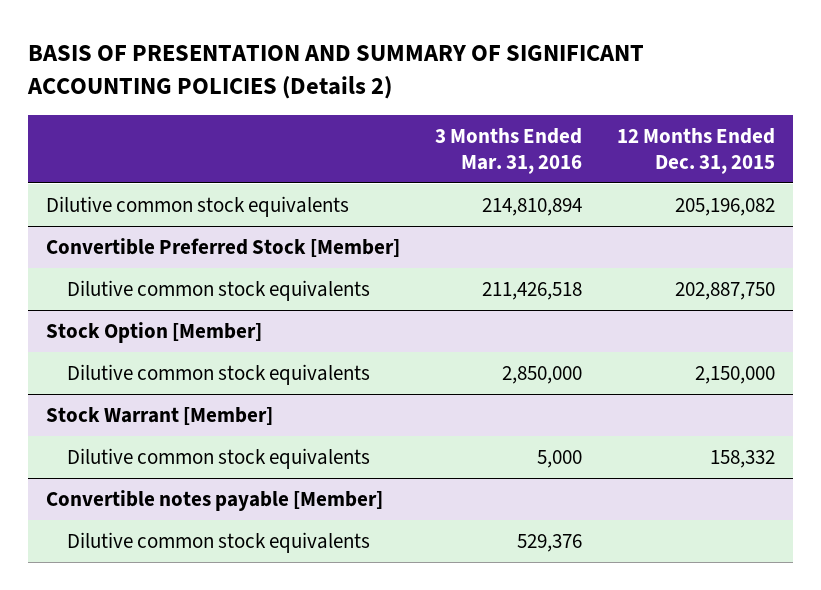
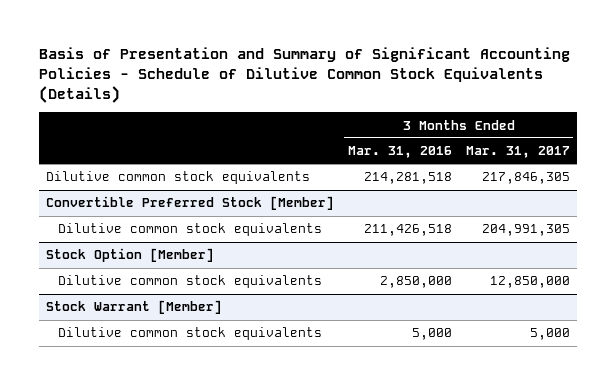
- BASIS OF PRESENTATION AND SUMMARY OF SIGNIFICANT ACCOUNTING POLICIES (Details 2)
+ Basis of Presentation and Summary of Significant Accounting Policies - Schedule of Dilutive Common Stock Equivalents (Details)
- | 3 Months Ended Mar. 31, 2016 | 12 Months Ended Dec. 31, 2015
+ | 3 Months Ended Mar. 31, 2016 | 3 Months Ended Mar. 31, 2017
- Dilutive common stock equivalents | 214,810,894 | 205,196,082
+ Dilutive common stock equivalents | 214,281,518 | 217,846,305
- Convertible notes payable [Member]
- Dilutive common stock equivalents | 529,376 |

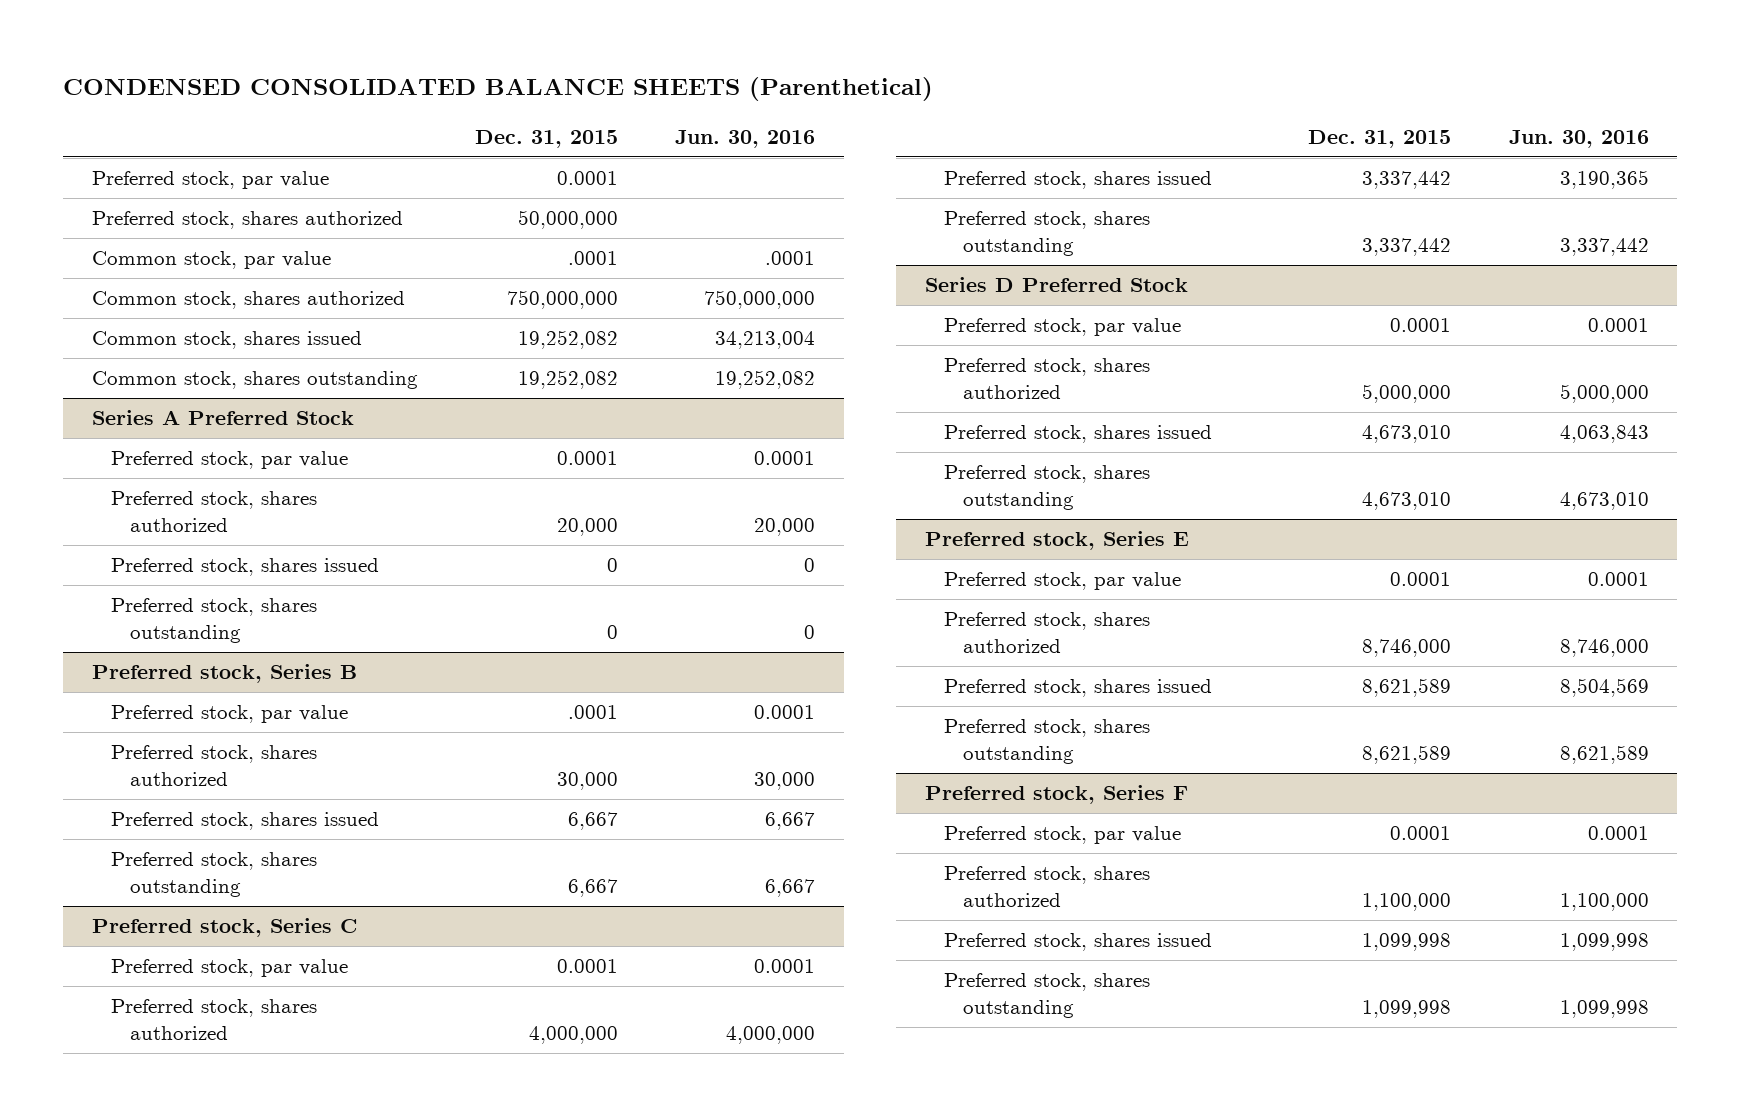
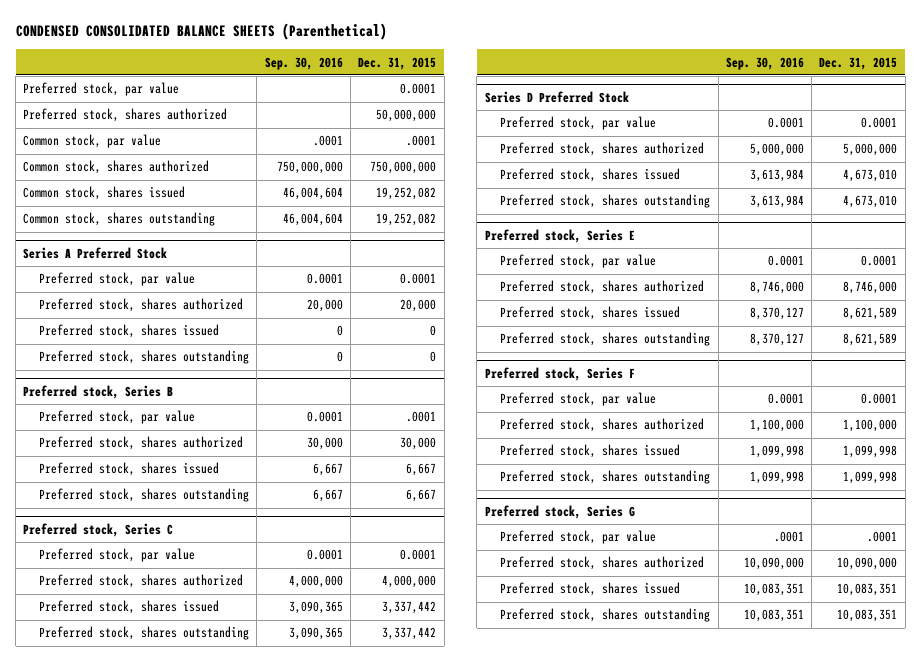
- | Dec. 31, 2015 | Jun. 30, 2016
+ | Sep. 30, 2016 | Dec. 31, 2015
+ Preferred stock, Series G
+ Preferred stock, par value | .0001 | .0001
+ Preferred stock, shares authorized | 10,090,000 | 10,090,000
+ Preferred stock, shares issued | 10,083,351 | 10,083,351
+ Preferred stock, shares outstanding | 10,083,351 | 10,083,351

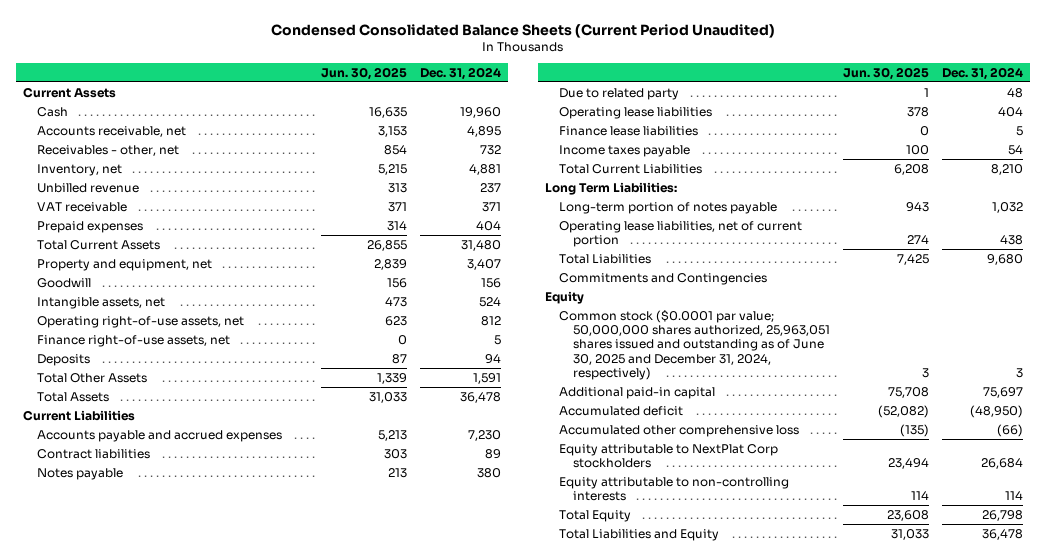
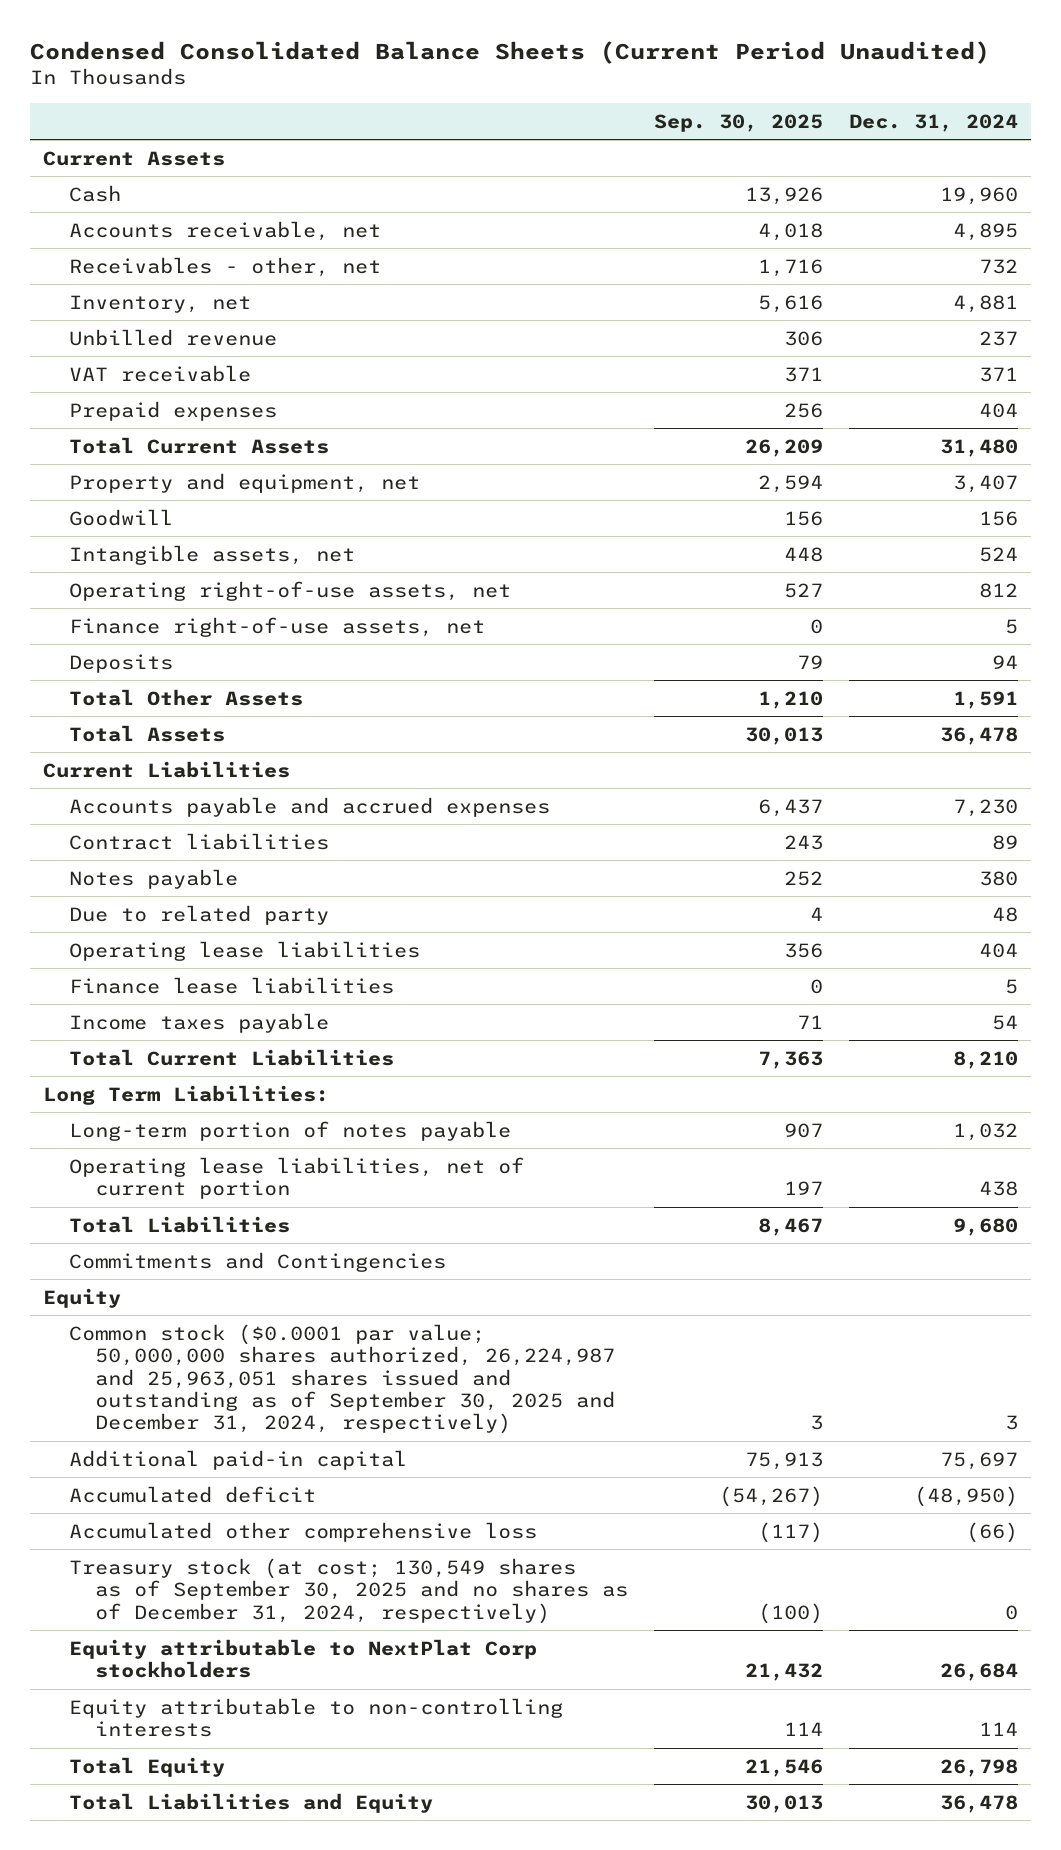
- | Jun. 30, 2025 | Dec. 31, 2024
+ | Sep. 30, 2025 | Dec. 31, 2024
- Common stock ($0.0001 par value; 50,000,000 shares authorized, 25,963,051 shares issued and outstanding as of June 30, 2025 and December 31, 2024, respectively) | 3 | 3
+ Common stock ($0.0001 par value; 50,000,000 shares authorized, 26,224,987 and 25,963,051 shares issued and outstanding as of September 30, 2025 and December 31, 2024, respectively) | 3 | 3
+ Treasury stock (at cost; 130,549 shares as of September 30, 2025 and no shares as of December 31, 2024, respectively) | (100) | 0

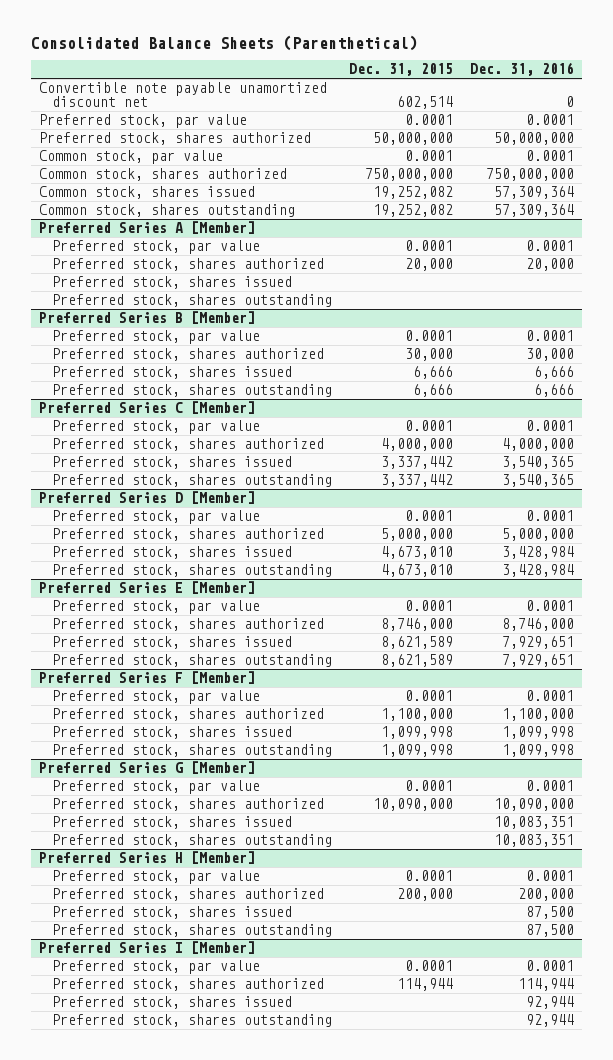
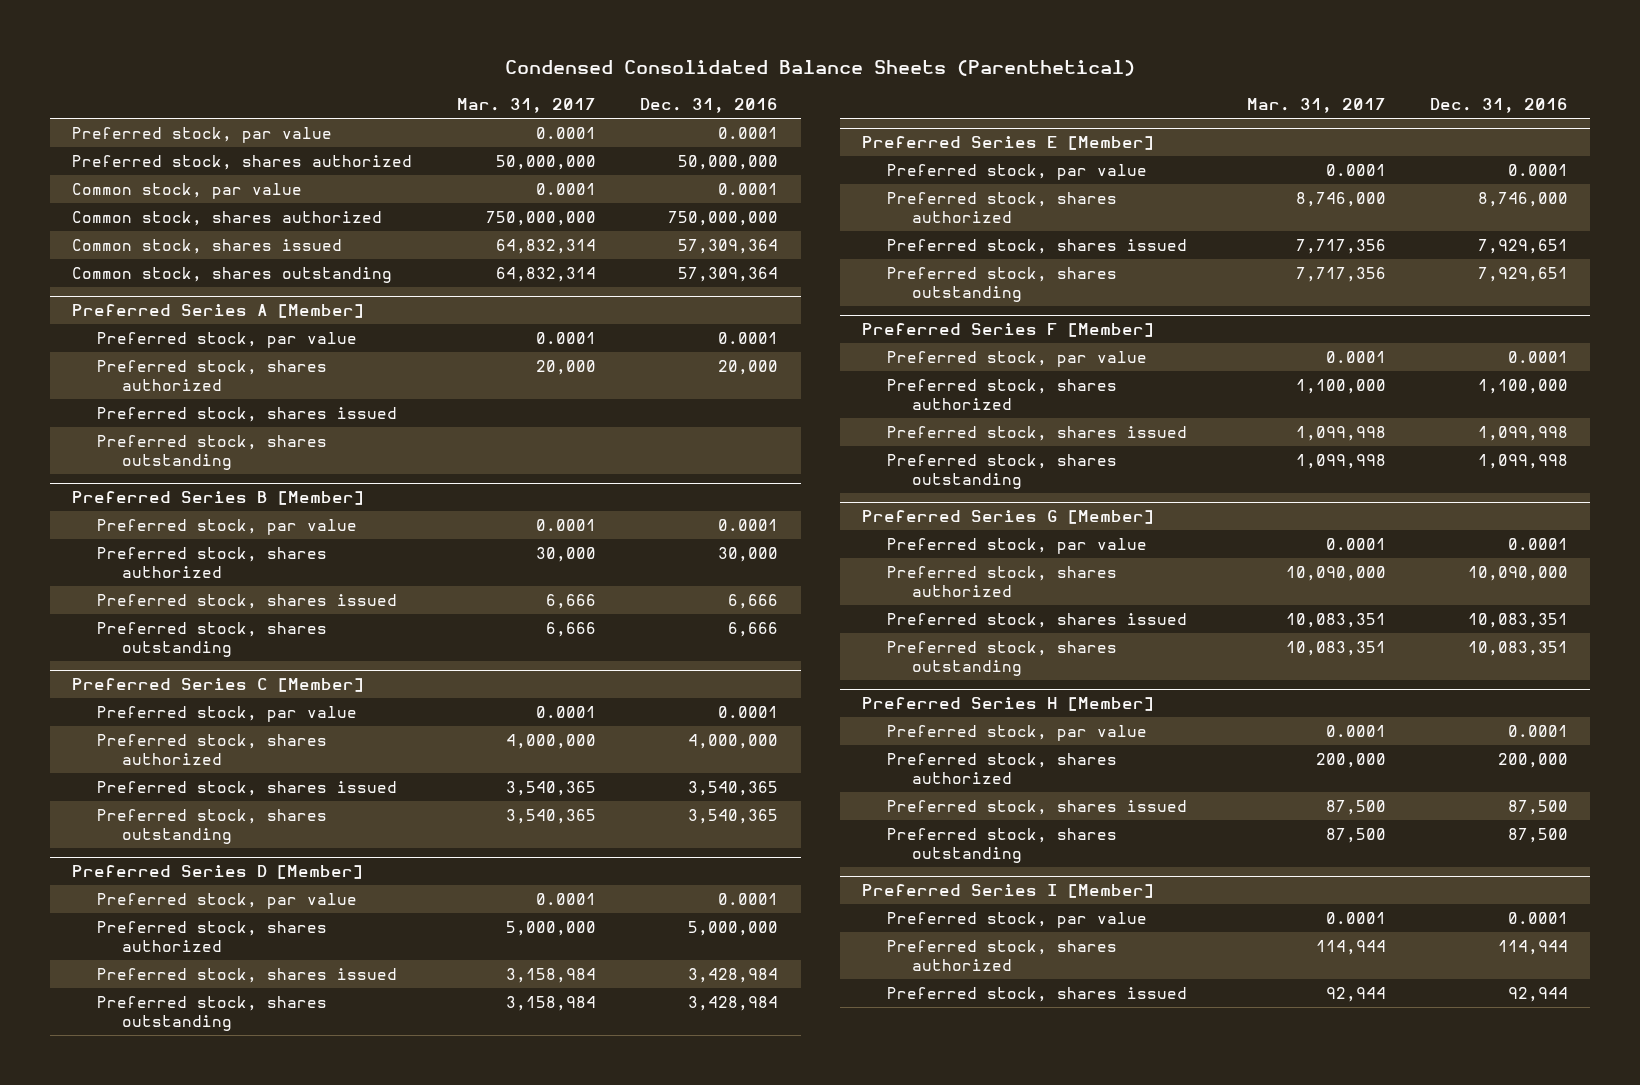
- Consolidated Balance Sheets (Parenthetical)
+ Condensed Consolidated Balance Sheets (Parenthetical)
- | Dec. 31, 2015 | Dec. 31, 2016
+ | Mar. 31, 2017 | Dec. 31, 2016
- Convertible note payable unamortized discount net | 602,514 | 0
@ Preferred Series I [Member]
- Preferred stock, shares outstanding | | 92,944

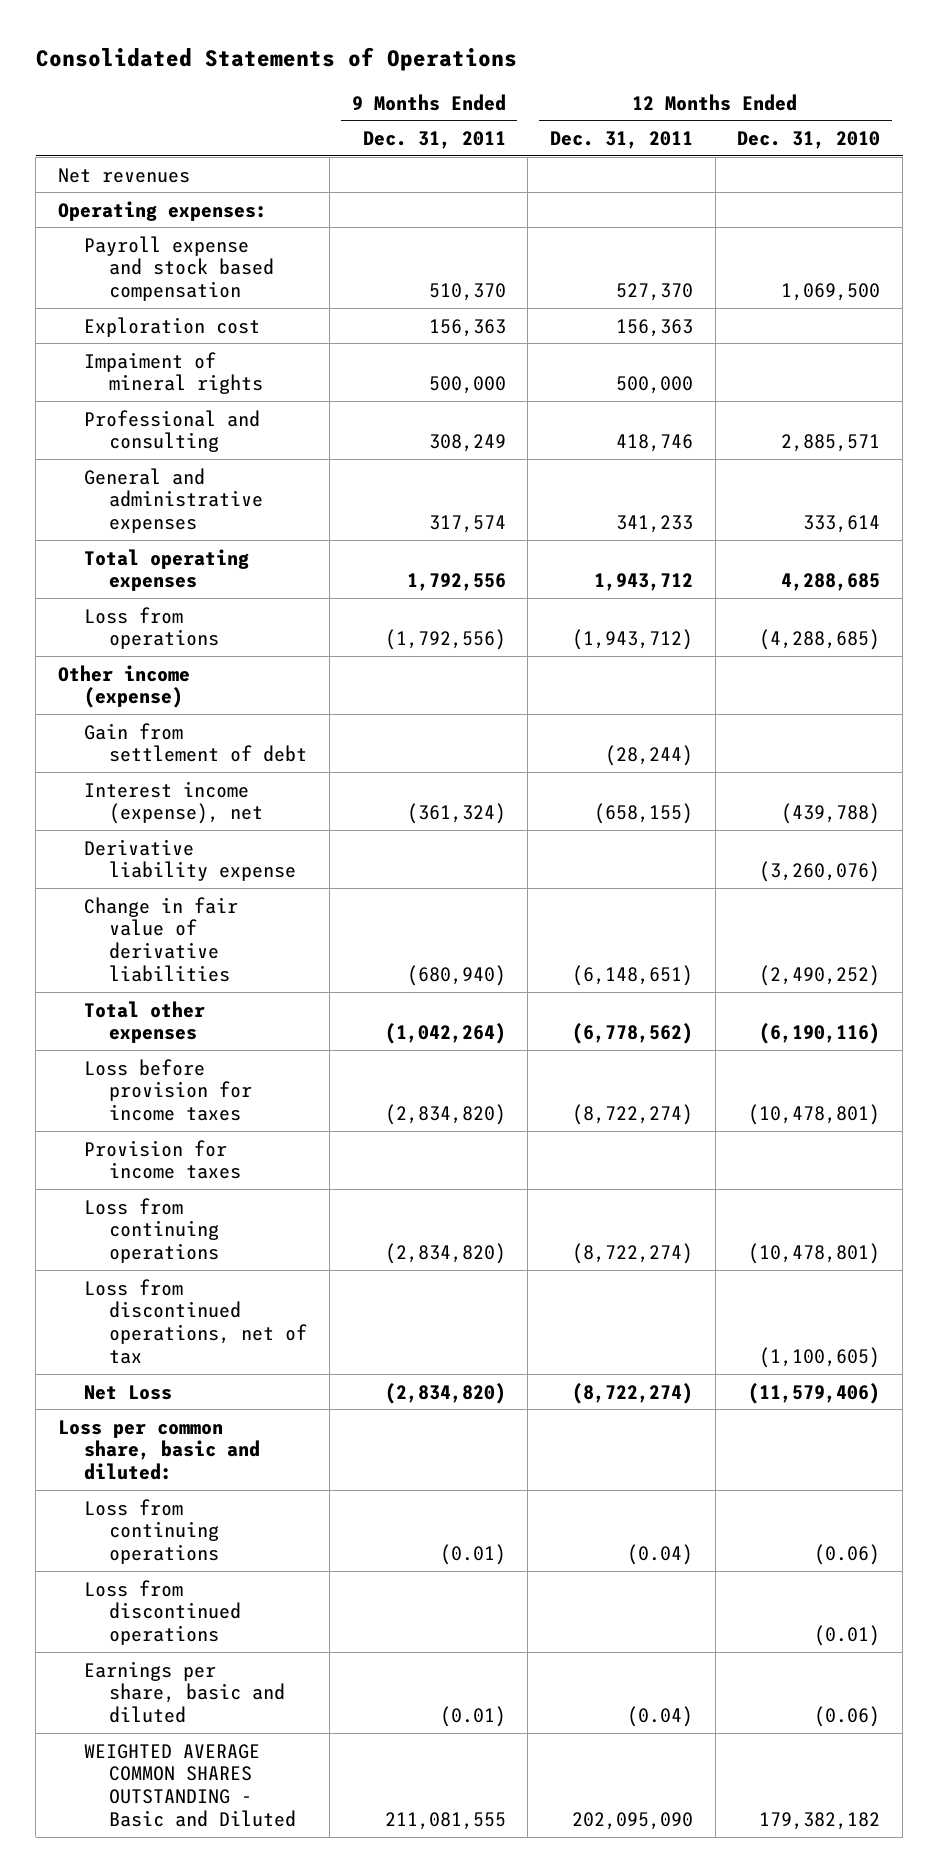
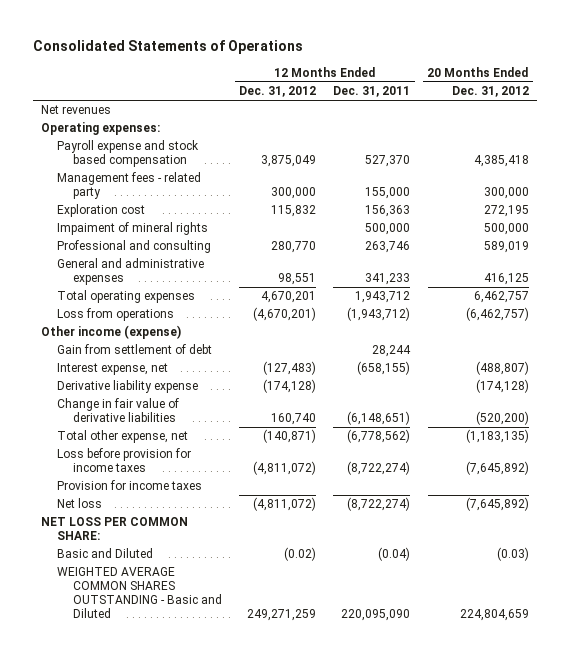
- | 9 Months Ended Dec. 31, 2011 | 12 Months Ended Dec. 31, 2011 | 12 Months Ended Dec. 31, 2010
+ | 12 Months Ended Dec. 31, 2012 | 12 Months Ended Dec. 31, 2011 | 20 Months Ended Dec. 31, 2012
+ Management fees - related party | 300,000 | 155,000 | 300,000
- Professional and consulting | 308,249 | 418,746 | 2,885,571
+ Professional and consulting | 280,770 | 263,746 | 589,019
- Gain from settlement of debt | | (28,244) |
- Interest income (expense), net | (361,324) | (658,155) | (439,788)
+ Gain from settlement of debt | | 28,244 |
+ Interest expense, net | (127,483) | (658,155) | (488,807)
- Total other expenses | (1,042,264) | (6,778,562) | (6,190,116)
+ Total other expense, net | (140,871) | (6,778,562) | (1,183,135)
- Loss from continuing operations | (2,834,820) | (8,722,274) | (10,478,801)
- Loss from discontinued operations, net of tax | | | (1,100,605)
- Net Loss | (2,834,820) | (8,722,274) | (11,579,406)
- Loss per common share, basic and diluted:
- Loss from continuing operations | (0.01) | (0.04) | (0.06)
- Loss from discontinued operations | | | (0.01)
- Earnings per share, basic and diluted | (0.01) | (0.04) | (0.06)
- WEIGHTED AVERAGE COMMON SHARES OUTSTANDING - Basic and Diluted | 211,081,555 | 202,095,090 | 179,382,182
+ Net loss | (4,811,072) | (8,722,274) | (7,645,892)
+ NET LOSS PER COMMON SHARE:
+ Basic and Diluted | (0.02) | (0.04) | (0.03)
+ WEIGHTED AVERAGE COMMON SHARES OUTSTANDING - Basic and Diluted | 249,271,259 | 220,095,090 | 224,804,659

